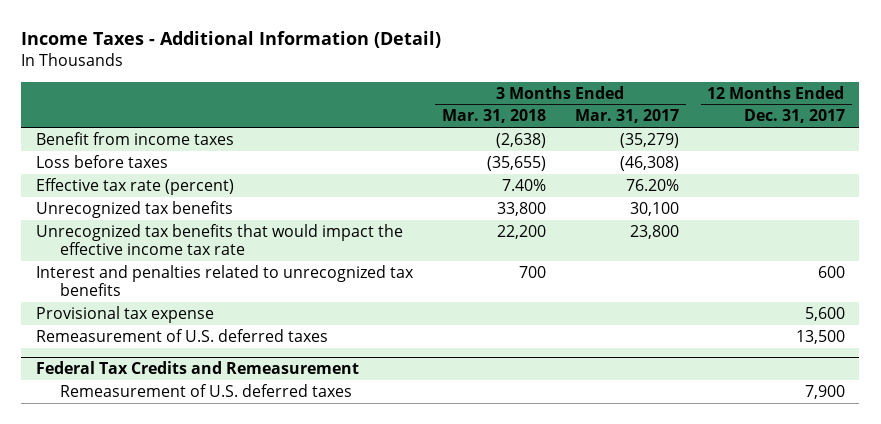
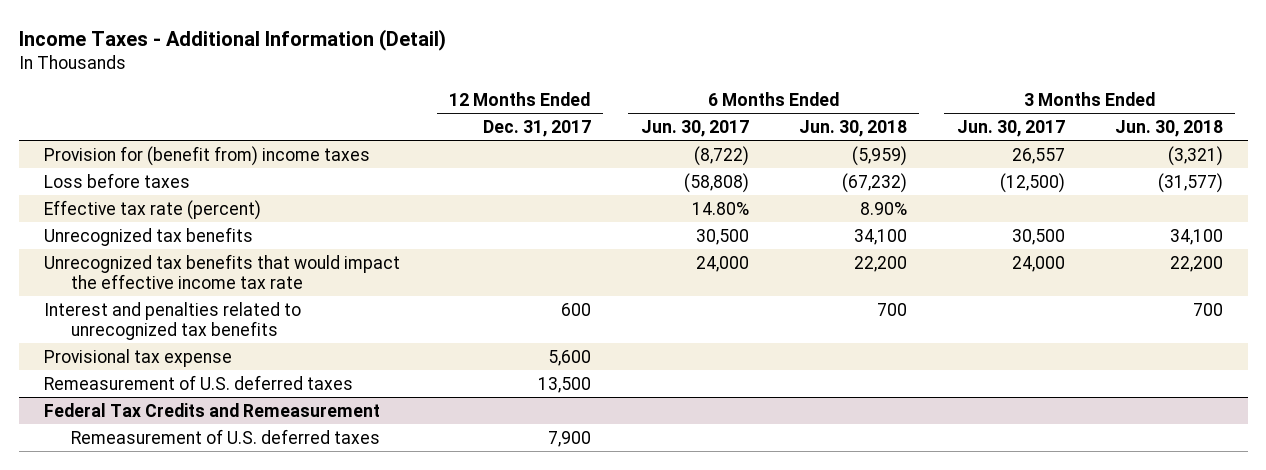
- | 3 Months Ended Mar. 31, 2018 | 3 Months Ended Mar. 31, 2017 | 12 Months Ended Dec. 31, 2017
+ | 12 Months Ended Dec. 31, 2017 | 6 Months Ended Jun. 30, 2017 | 6 Months Ended Jun. 30, 2018 | 3 Months Ended Jun. 30, 2017 | 3 Months Ended Jun. 30, 2018
- Benefit from income taxes | (2,638) | (35,279) |
+ Provision for (benefit from) income taxes | | (8,722) | (5,959) | 26,557 | (3,321)

